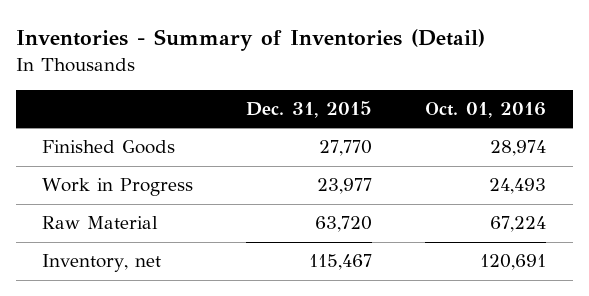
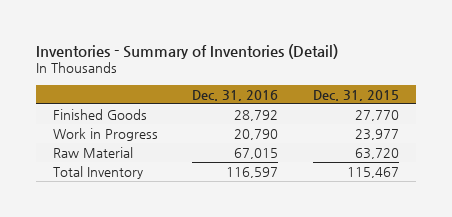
- | Dec. 31, 2015 | Oct. 01, 2016
+ | Dec. 31, 2016 | Dec. 31, 2015
- Inventory, net | 115,467 | 120,691
+ Total Inventory | 116,597 | 115,467

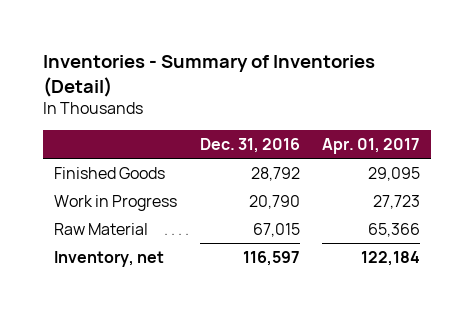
- | Dec. 31, 2016 | Dec. 31, 2015
+ | Dec. 31, 2016 | Apr. 01, 2017
- Total Inventory | 116,597 | 115,467
+ Inventory, net | 116,597 | 122,184

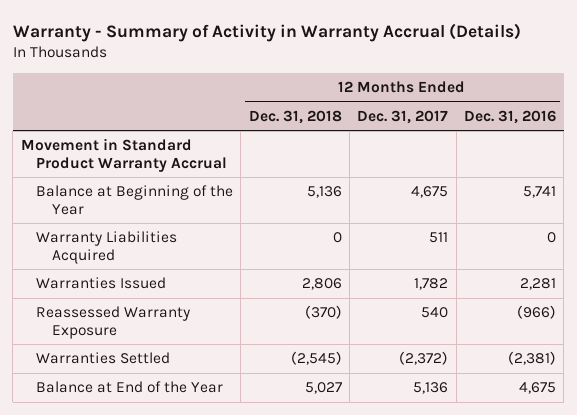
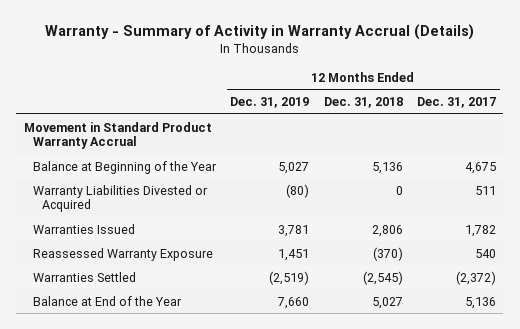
- | 12 Months Ended Dec. 31, 2018 | 12 Months Ended Dec. 31, 2017 | 12 Months Ended Dec. 31, 2016
+ | 12 Months Ended Dec. 31, 2019 | 12 Months Ended Dec. 31, 2018 | 12 Months Ended Dec. 31, 2017
- Warranty Liabilities Acquired | 0 | 511 | 0
+ Warranty Liabilities Divested or Acquired | (80) | 0 | 511

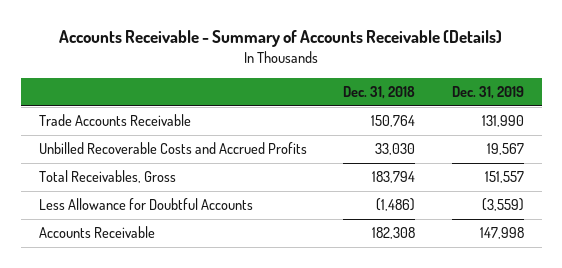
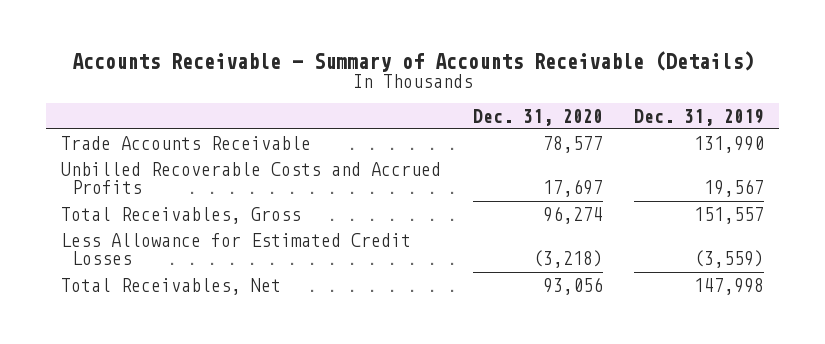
- | Dec. 31, 2018 | Dec. 31, 2019
+ | Dec. 31, 2020 | Dec. 31, 2019
- Less Allowance for Doubtful Accounts | (1,486) | (3,559)
- Accounts Receivable | 182,308 | 147,998
+ Less Allowance for Estimated Credit Losses | (3,218) | (3,559)
+ Total Receivables, Net | 93,056 | 147,998

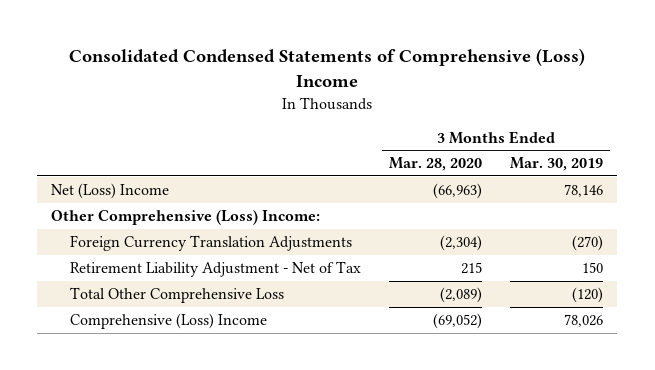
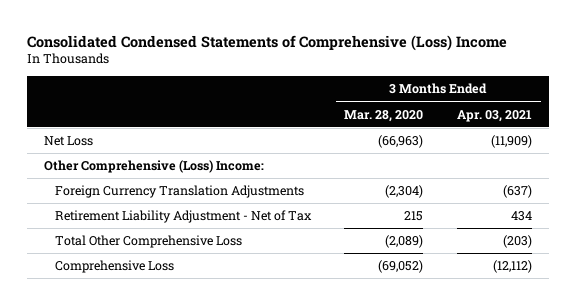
- | 3 Months Ended Mar. 28, 2020 | 3 Months Ended Mar. 30, 2019
+ | 3 Months Ended Mar. 28, 2020 | 3 Months Ended Apr. 03, 2021
- Net (Loss) Income | (66,963) | 78,146
+ Net Loss | (66,963) | (11,909)
- Comprehensive (Loss) Income | (69,052) | 78,026
+ Comprehensive Loss | (69,052) | (12,112)

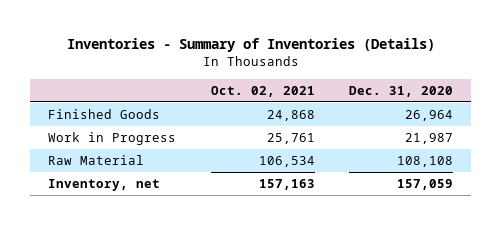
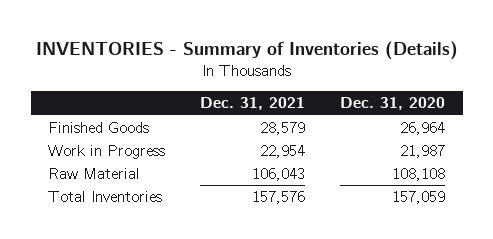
- Inventories - Summary of Inventories (Details)
+ INVENTORIES - Summary of Inventories (Details)
- | Oct. 02, 2021 | Dec. 31, 2020
+ | Dec. 31, 2021 | Dec. 31, 2020
- Inventory, net | 157,163 | 157,059
+ Total Inventories | 157,576 | 157,059

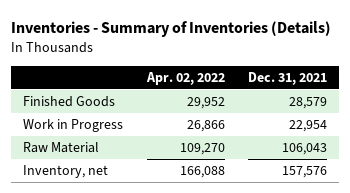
- INVENTORIES - Summary of Inventories (Details)
+ Inventories - Summary of Inventories (Details)
- | Dec. 31, 2021 | Dec. 31, 2020
+ | Apr. 02, 2022 | Dec. 31, 2021
- Total Inventories | 157,576 | 157,059
+ Inventory, net | 166,088 | 157,576

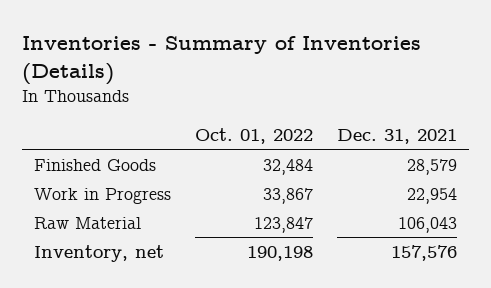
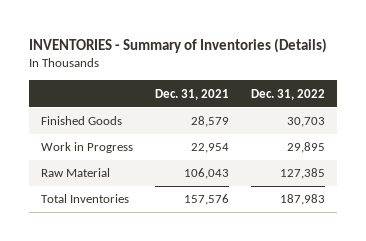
- Inventories - Summary of Inventories (Details)
+ INVENTORIES - Summary of Inventories (Details)
- | Oct. 01, 2022 | Dec. 31, 2021
+ | Dec. 31, 2021 | Dec. 31, 2022
- Inventory, net | 190,198 | 157,576
+ Total Inventories | 157,576 | 187,983

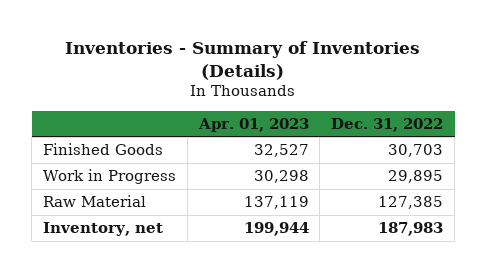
- INVENTORIES - Summary of Inventories (Details)
+ Inventories - Summary of Inventories (Details)
- | Dec. 31, 2021 | Dec. 31, 2022
+ | Apr. 01, 2023 | Dec. 31, 2022
- Total Inventories | 157,576 | 187,983
+ Inventory, net | 199,944 | 187,983

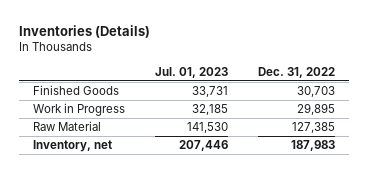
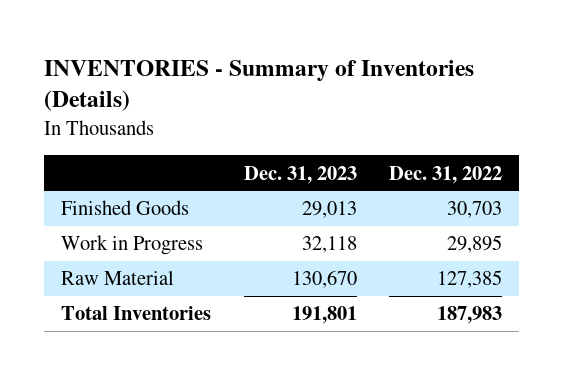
- Inventories (Details)
+ INVENTORIES - Summary of Inventories (Details)
- | Jul. 01, 2023 | Dec. 31, 2022
+ | Dec. 31, 2023 | Dec. 31, 2022
- Inventory, net | 207,446 | 187,983
+ Total Inventories | 191,801 | 187,983

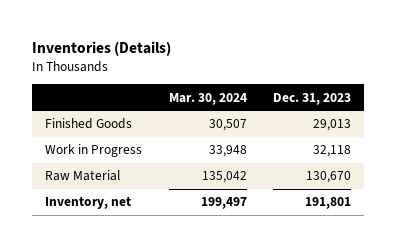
- INVENTORIES - Summary of Inventories (Details)
+ Inventories (Details)
- | Dec. 31, 2023 | Dec. 31, 2022
+ | Mar. 30, 2024 | Dec. 31, 2023
- Total Inventories | 191,801 | 187,983
+ Inventory, net | 199,497 | 191,801

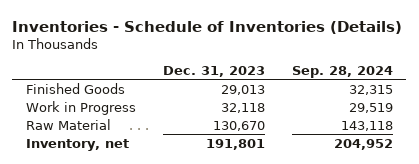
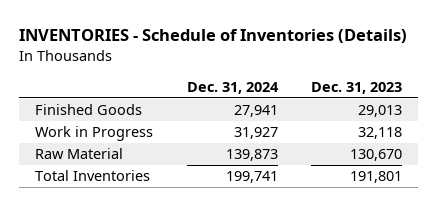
- Inventories - Schedule of Inventories (Details)
+ INVENTORIES - Schedule of Inventories (Details)
- | Dec. 31, 2023 | Sep. 28, 2024
+ | Dec. 31, 2024 | Dec. 31, 2023
- Inventory, net | 191,801 | 204,952
+ Total Inventories | 199,741 | 191,801

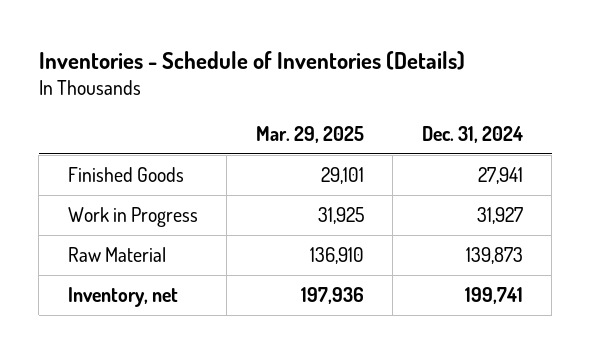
- INVENTORIES - Schedule of Inventories (Details)
+ Inventories - Schedule of Inventories (Details)
- | Dec. 31, 2024 | Dec. 31, 2023
+ | Mar. 29, 2025 | Dec. 31, 2024
- Total Inventories | 199,741 | 191,801
+ Inventory, net | 197,936 | 199,741

